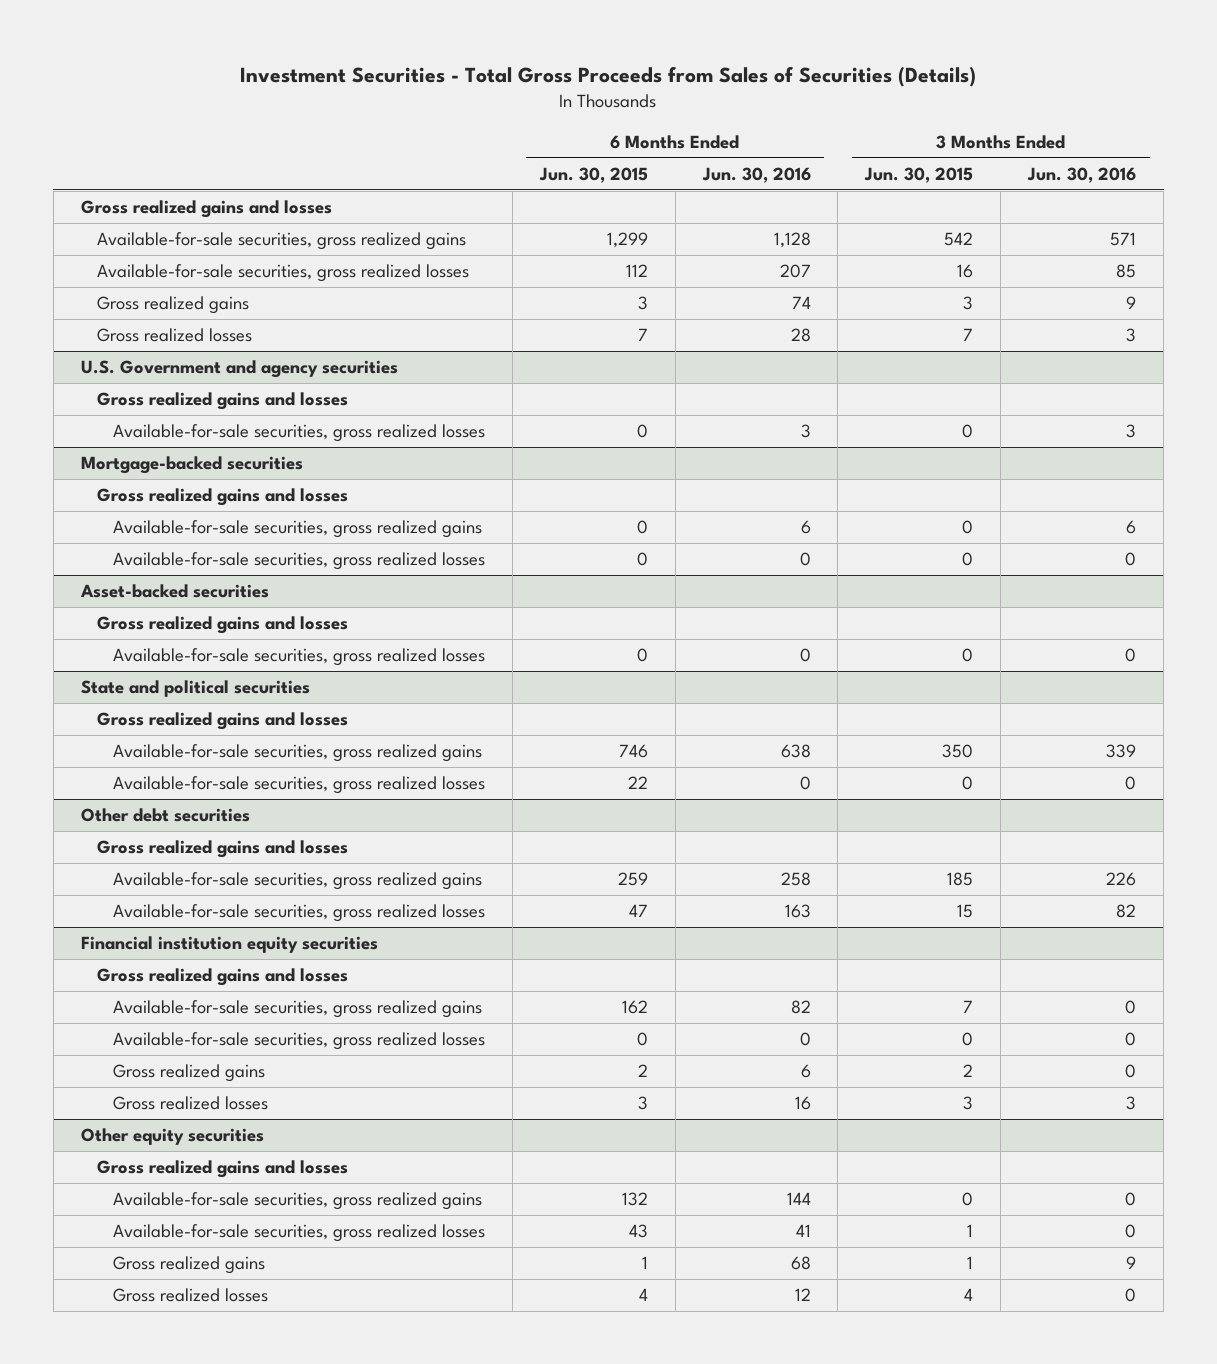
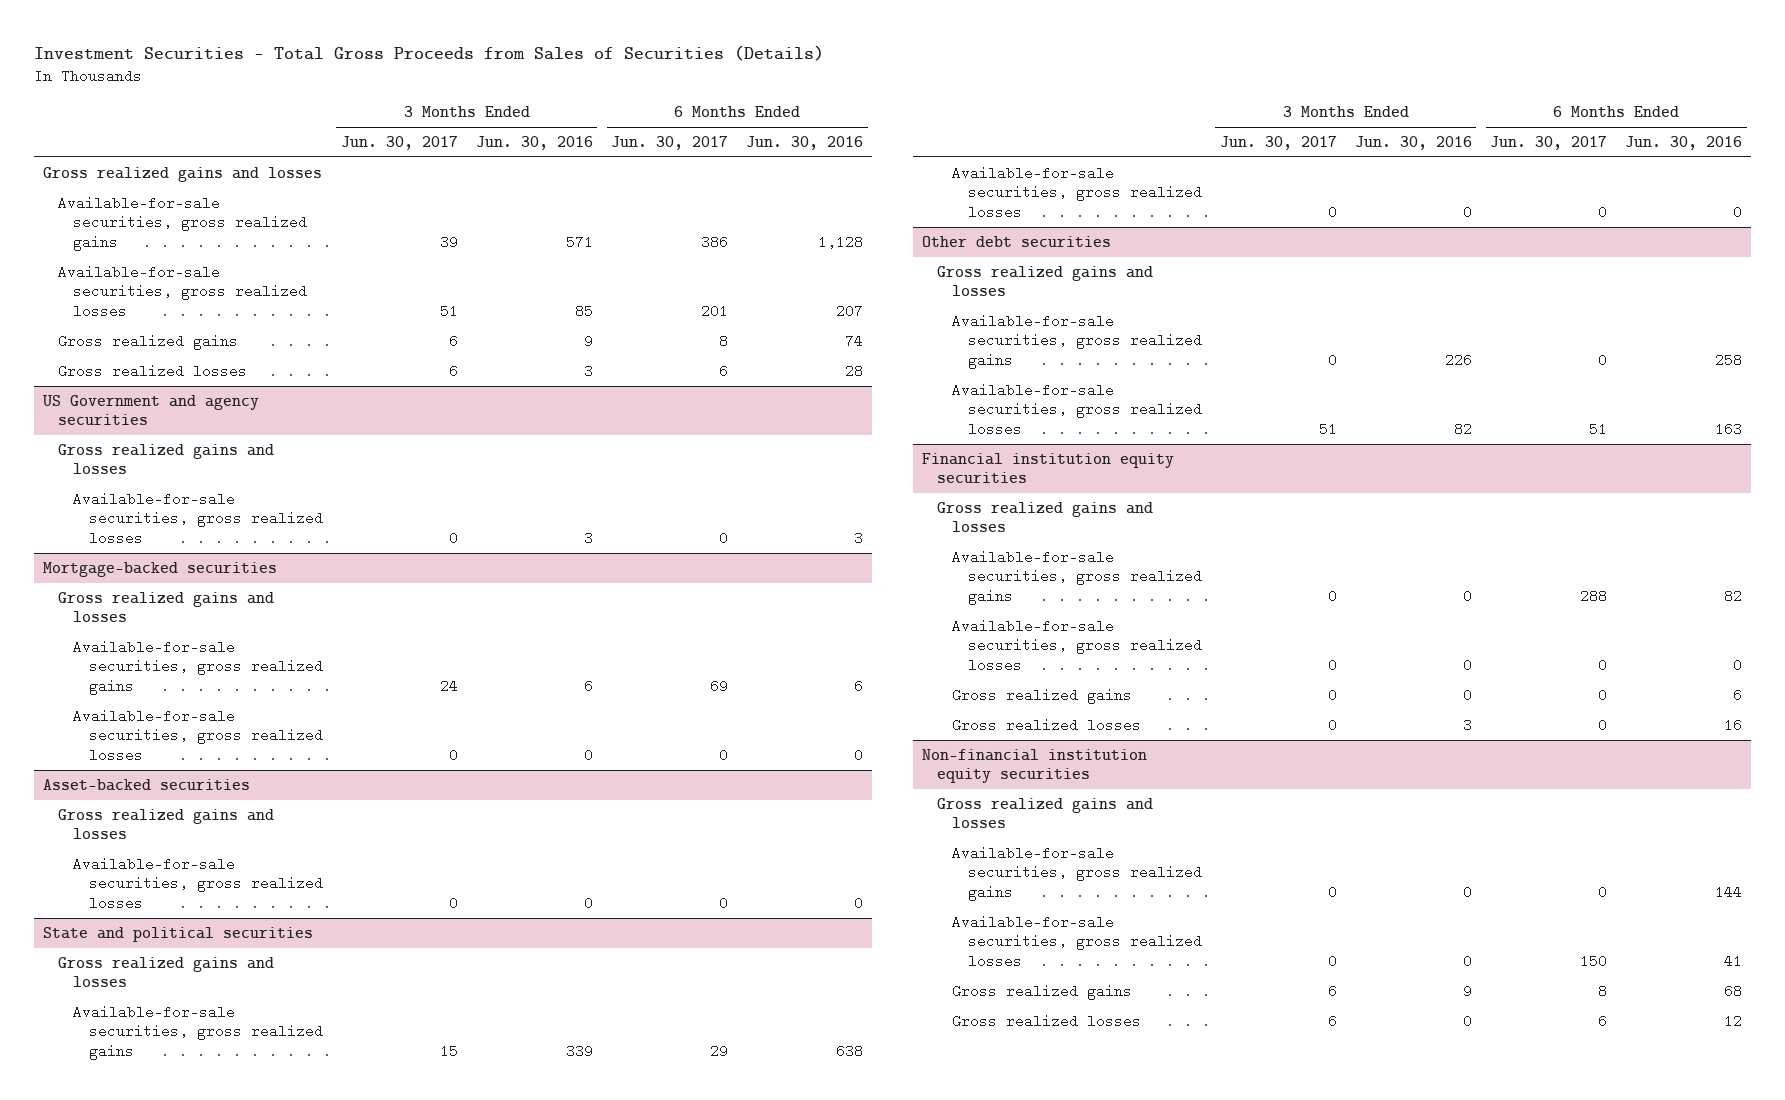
- | 6 Months Ended Jun. 30, 2015 | 6 Months Ended Jun. 30, 2016 | 3 Months Ended Jun. 30, 2015 | 3 Months Ended Jun. 30, 2016
+ | 3 Months Ended Jun. 30, 2017 | 3 Months Ended Jun. 30, 2016 | 6 Months Ended Jun. 30, 2017 | 6 Months Ended Jun. 30, 2016
- U.S. Government and agency securities
+ US Government and agency securities
- Other equity securities
+ Non-financial institution equity securities

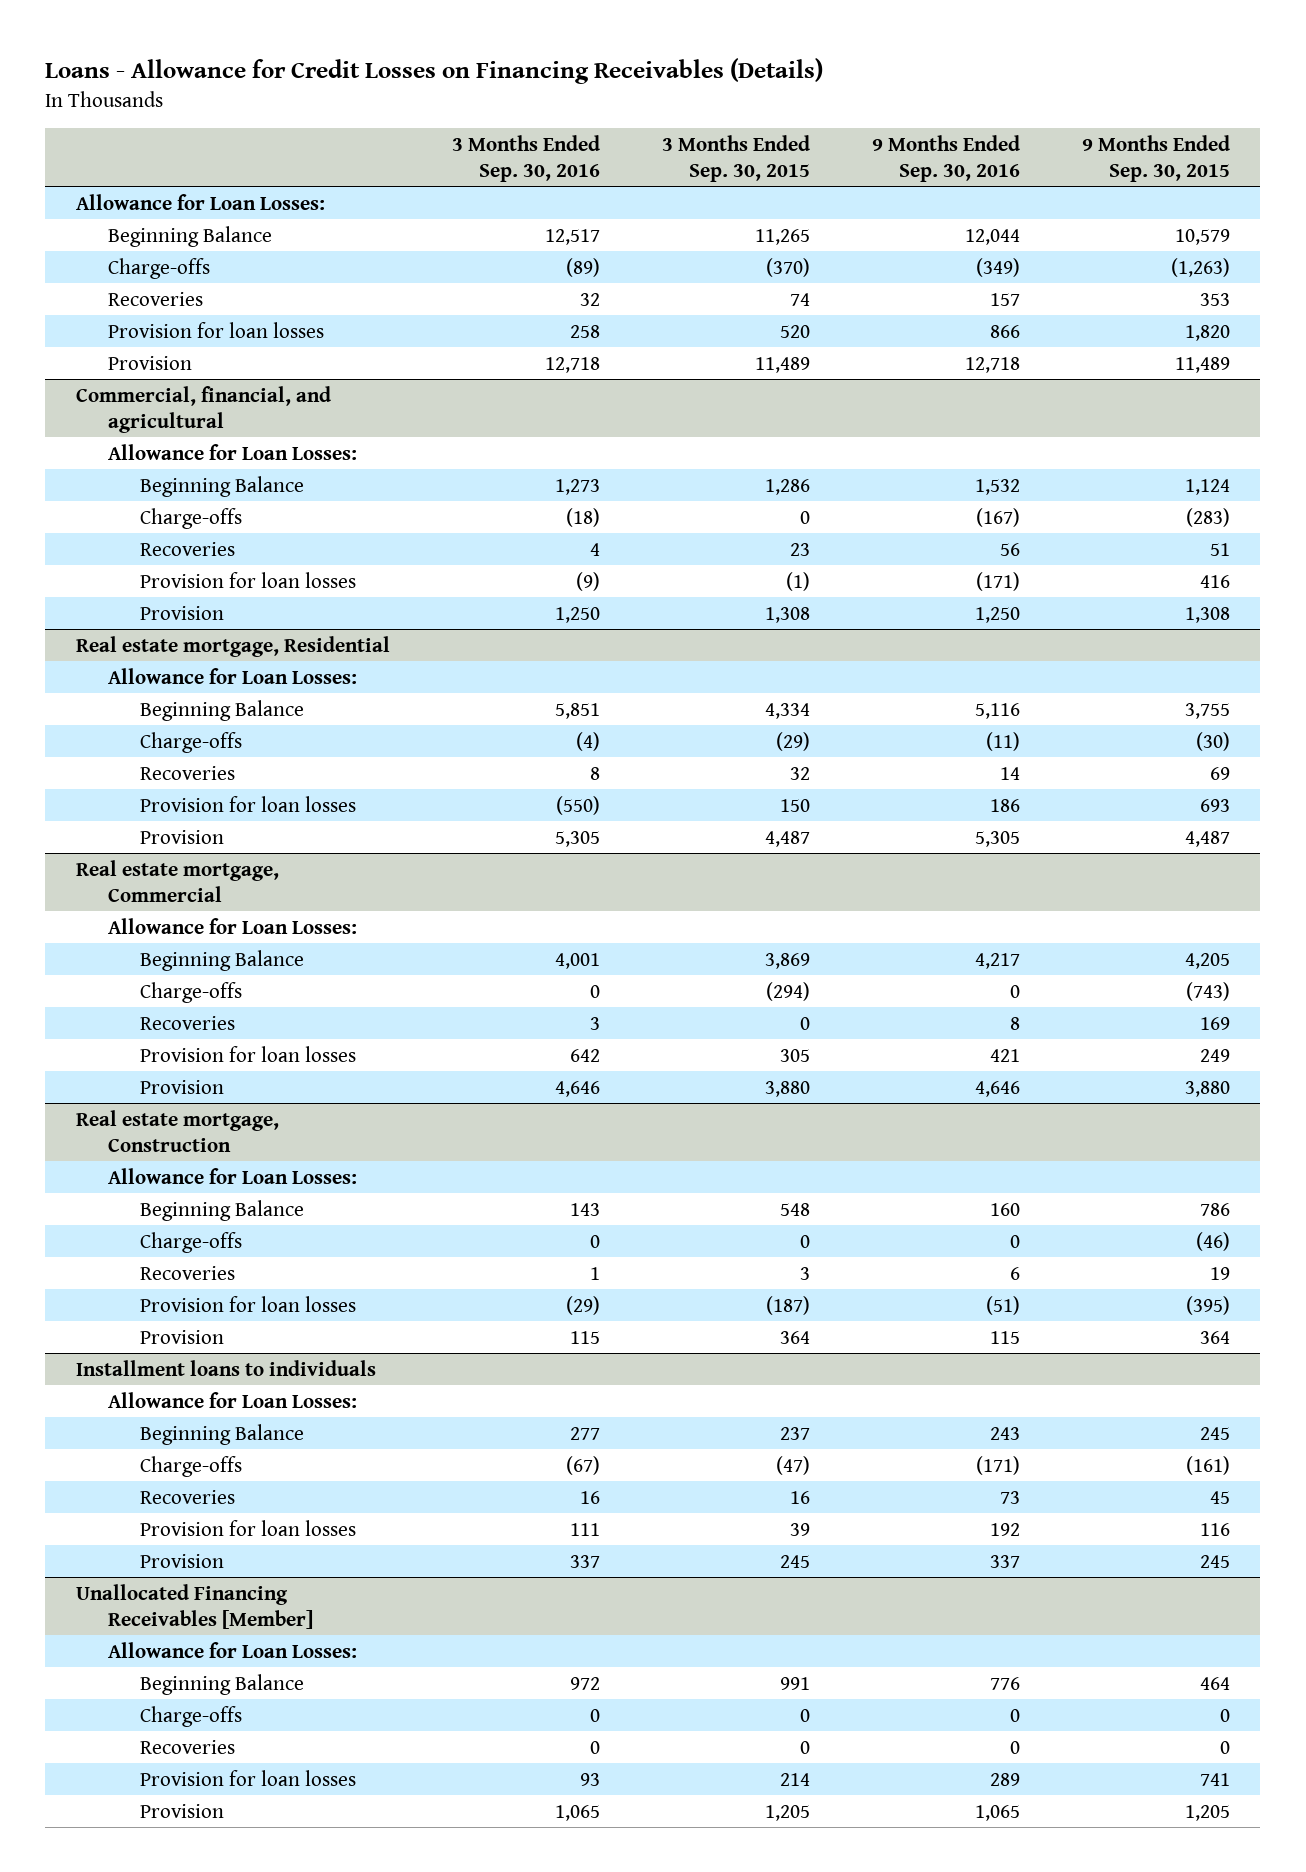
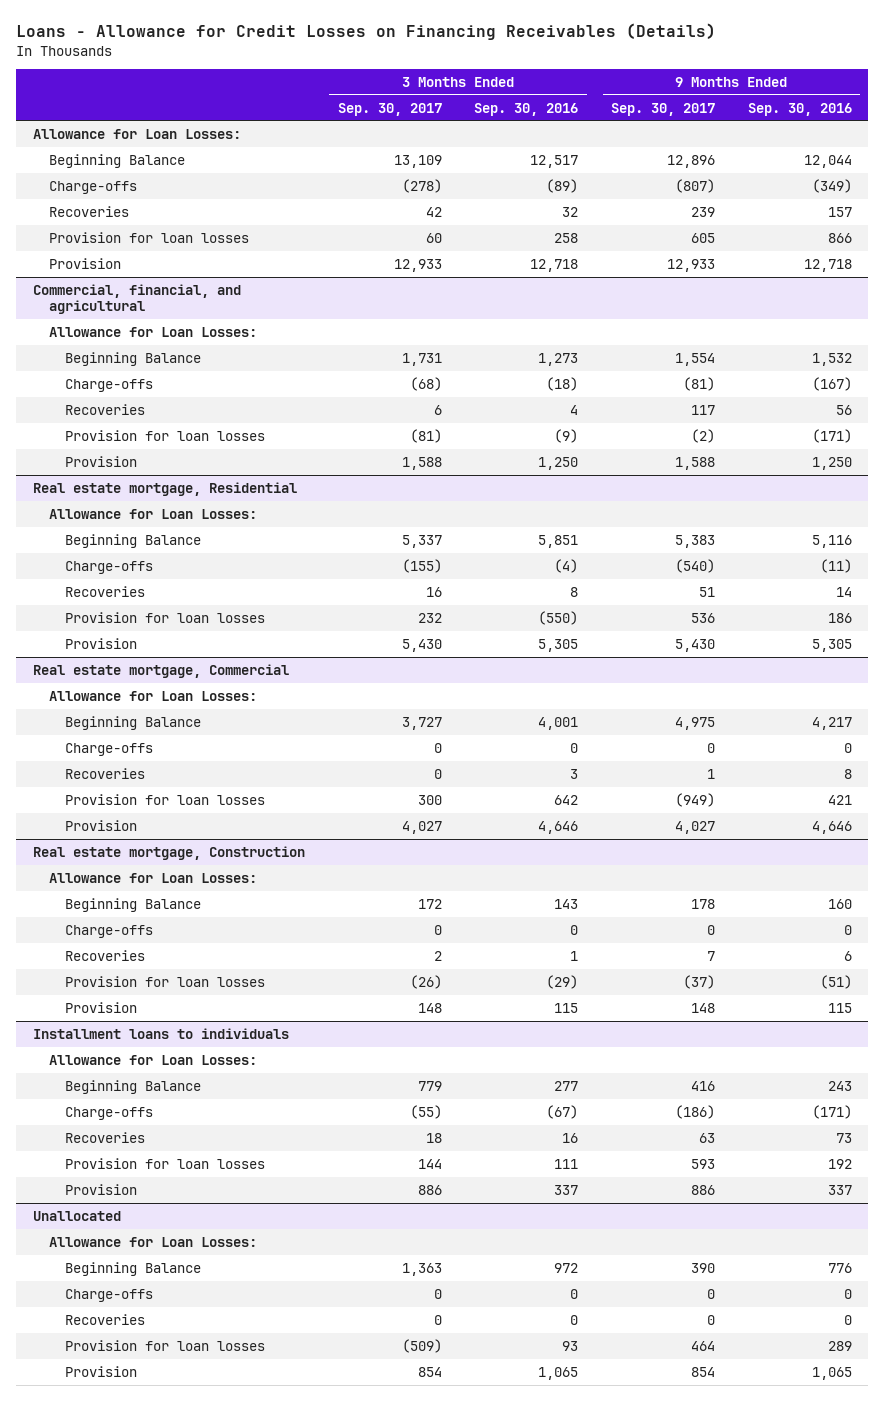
- | 3 Months Ended Sep. 30, 2016 | 3 Months Ended Sep. 30, 2015 | 9 Months Ended Sep. 30, 2016 | 9 Months Ended Sep. 30, 2015
+ | 3 Months Ended Sep. 30, 2017 | 3 Months Ended Sep. 30, 2016 | 9 Months Ended Sep. 30, 2017 | 9 Months Ended Sep. 30, 2016
- Unallocated Financing Receivables [Member]
+ Unallocated

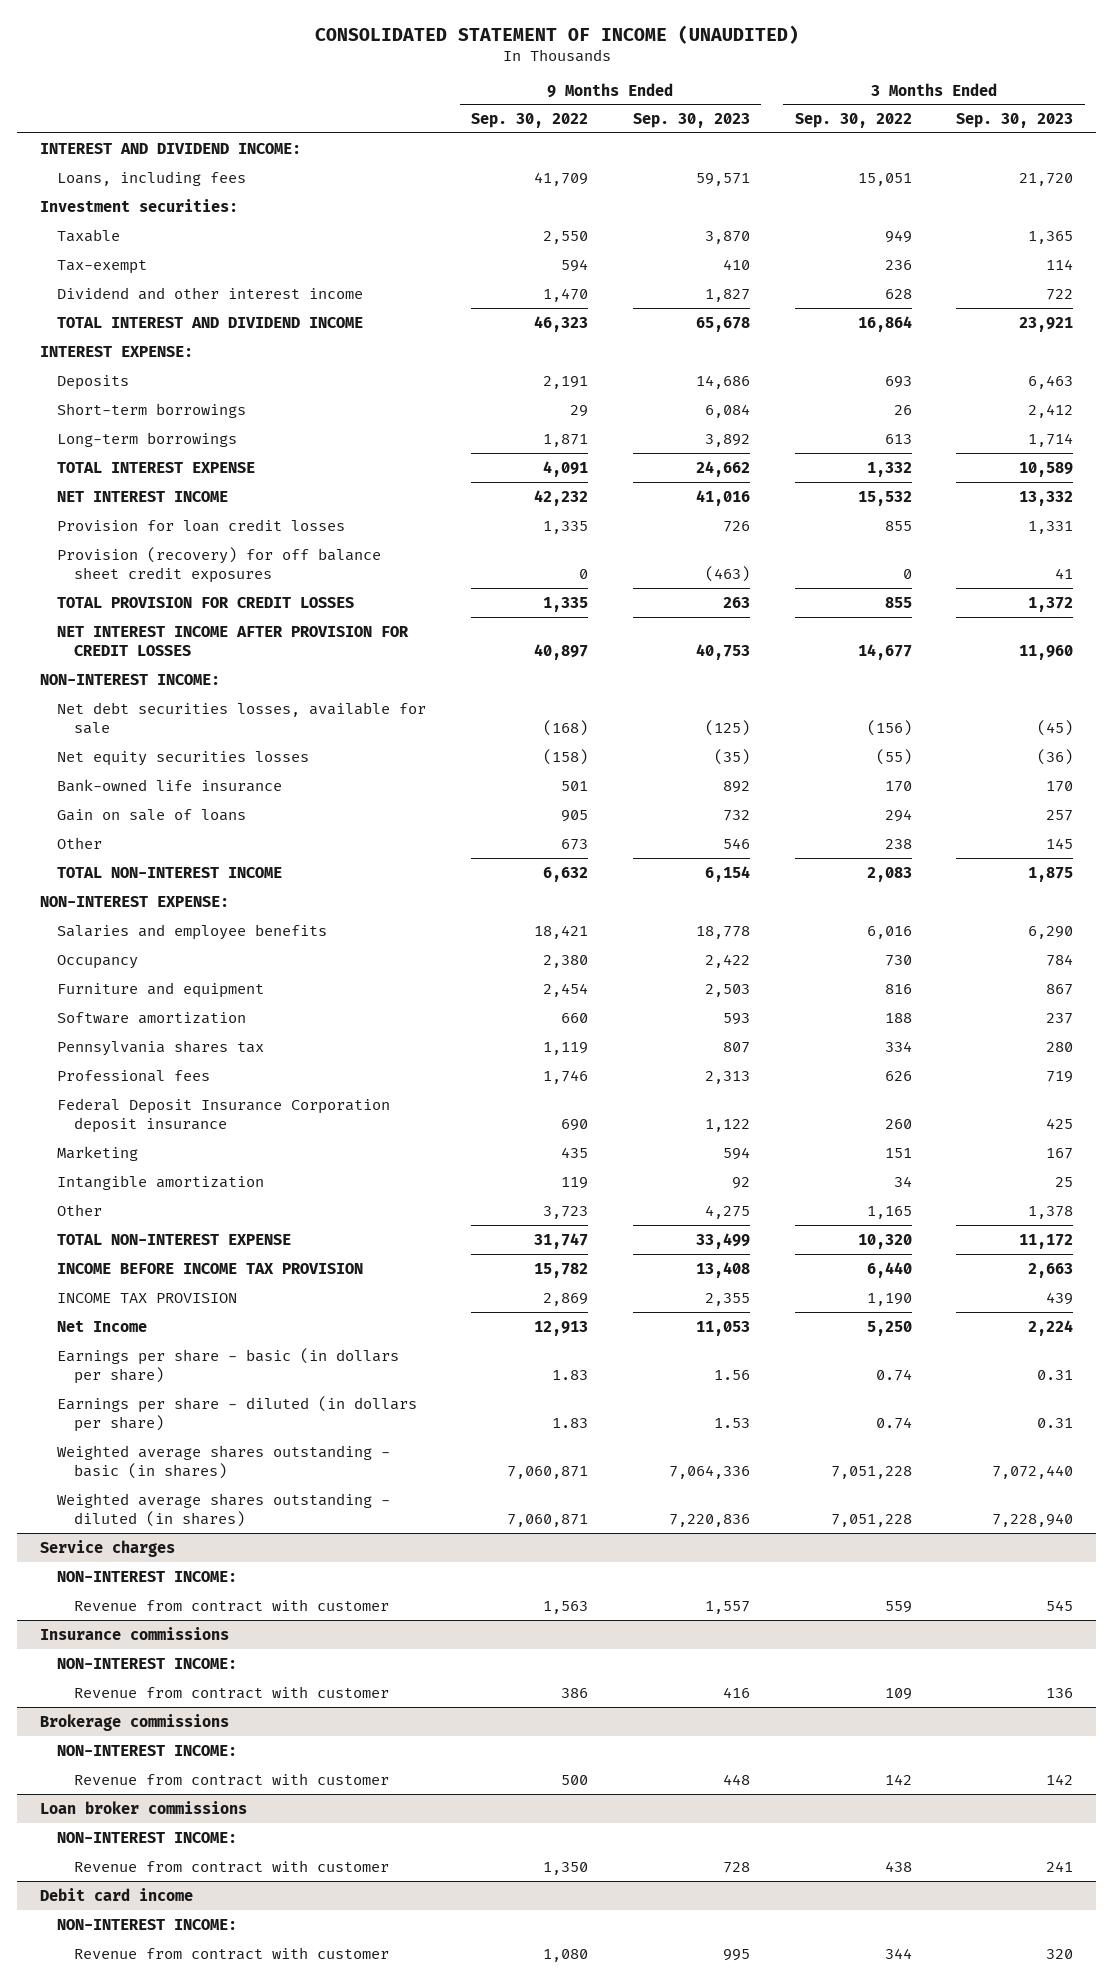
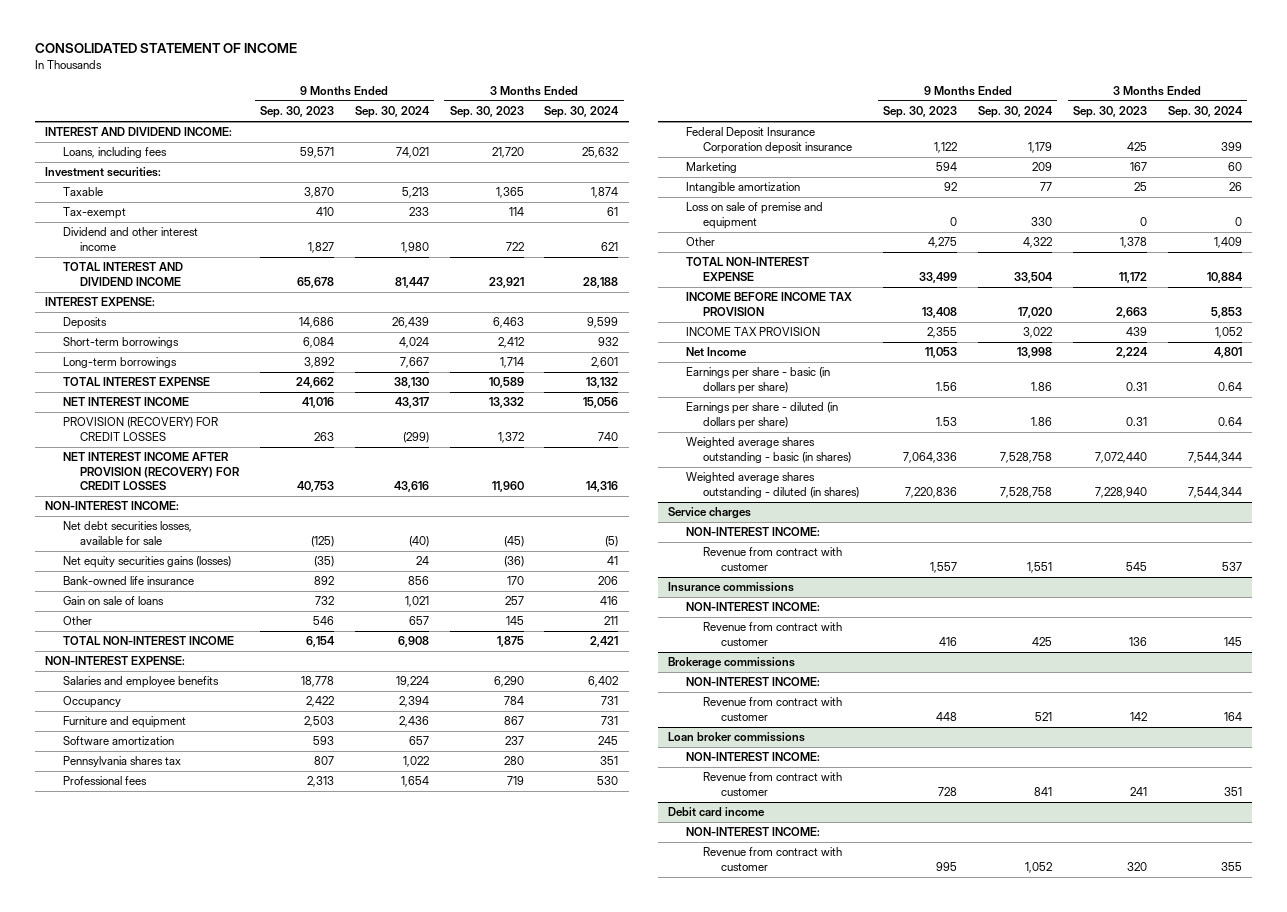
- CONSOLIDATED STATEMENT OF INCOME (UNAUDITED)
+ CONSOLIDATED STATEMENT OF INCOME
- | 9 Months Ended Sep. 30, 2022 | 9 Months Ended Sep. 30, 2023 | 3 Months Ended Sep. 30, 2022 | 3 Months Ended Sep. 30, 2023
+ | 9 Months Ended Sep. 30, 2023 | 9 Months Ended Sep. 30, 2024 | 3 Months Ended Sep. 30, 2023 | 3 Months Ended Sep. 30, 2024
- Provision for loan credit losses | 1,335 | 726 | 855 | 1,331
- Provision (recovery) for off balance sheet credit exposures | 0 | (463) | 0 | 41
- TOTAL PROVISION FOR CREDIT LOSSES | 1,335 | 263 | 855 | 1,372
- NET INTEREST INCOME AFTER PROVISION FOR CREDIT LOSSES | 40,897 | 40,753 | 14,677 | 11,960
+ PROVISION (RECOVERY) FOR CREDIT LOSSES | 263 | (299) | 1,372 | 740
+ NET INTEREST INCOME AFTER PROVISION (RECOVERY) FOR CREDIT LOSSES | 40,753 | 43,616 | 11,960 | 14,316
- Net equity securities losses | (158) | (35) | (55) | (36)
+ Net equity securities gains (losses) | (35) | 24 | (36) | 41
+ Loss on sale of premise and equipment | 0 | 330 | 0 | 0

